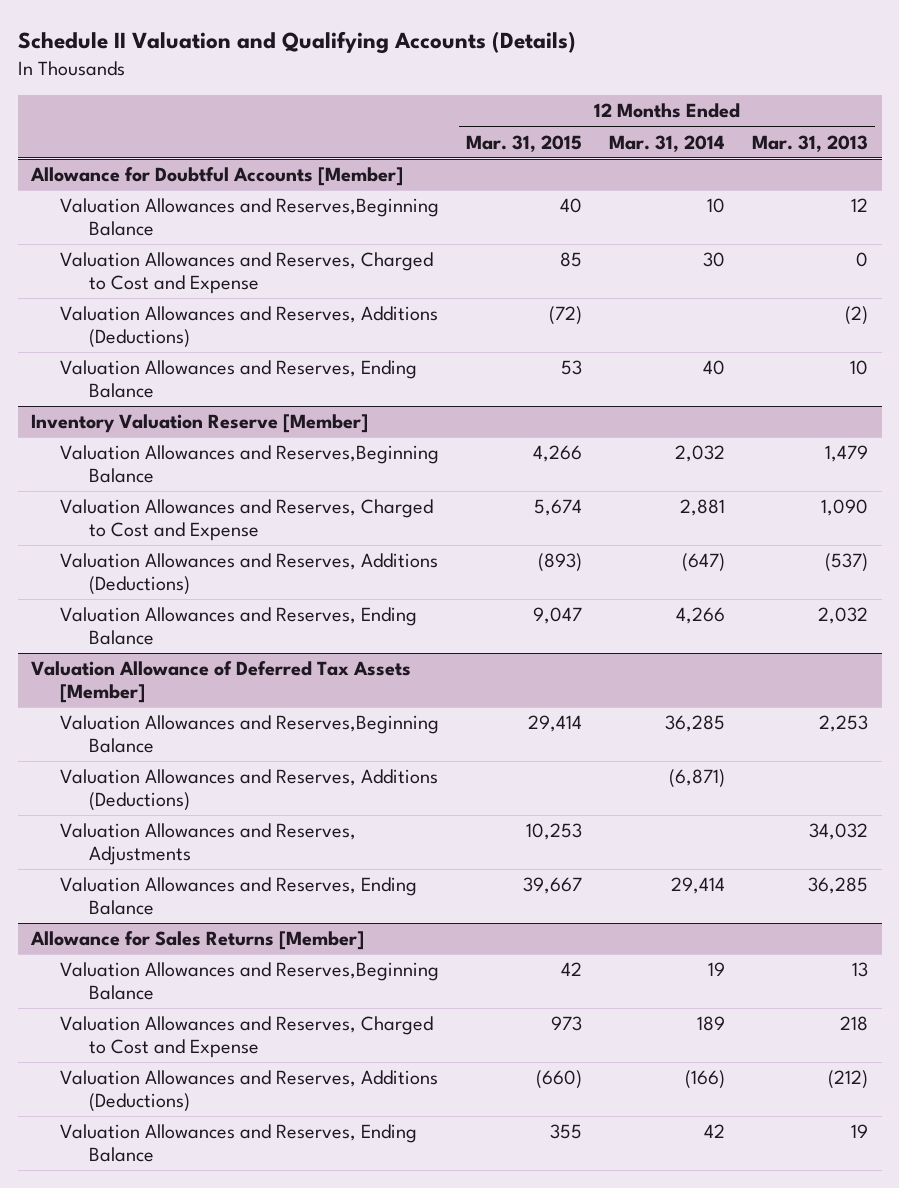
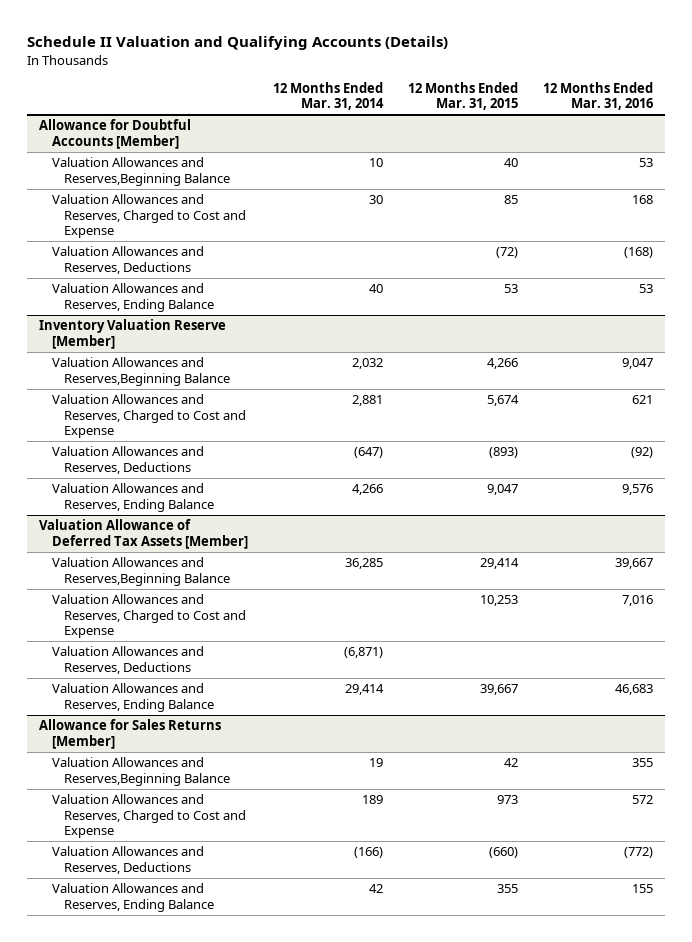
- | 12 Months Ended Mar. 31, 2015 | 12 Months Ended Mar. 31, 2014 | 12 Months Ended Mar. 31, 2013
+ | 12 Months Ended Mar. 31, 2014 | 12 Months Ended Mar. 31, 2015 | 12 Months Ended Mar. 31, 2016
@ Allowance for Doubtful Accounts [Member]
- Valuation Allowances and Reserves, Additions (Deductions) | (72) | | (2)
+ Valuation Allowances and Reserves, Deductions | | (72) | (168)
@ Inventory Valuation Reserve [Member]
- Valuation Allowances and Reserves, Additions (Deductions) | (893) | (647) | (537)
+ Valuation Allowances and Reserves, Deductions | (647) | (893) | (92)
@ Valuation Allowance of Deferred Tax Assets [Member]
- Valuation Allowances and Reserves, Additions (Deductions) | | (6,871) |
- Valuation Allowances and Reserves, Adjustments | 10,253 | | 34,032
+ Valuation Allowances and Reserves, Charged to Cost and Expense | | 10,253 | 7,016
+ Valuation Allowances and Reserves, Deductions | (6,871) | |
@ Allowance for Sales Returns [Member]
- Valuation Allowances and Reserves, Additions (Deductions) | (660) | (166) | (212)
+ Valuation Allowances and Reserves, Deductions | (166) | (660) | (772)

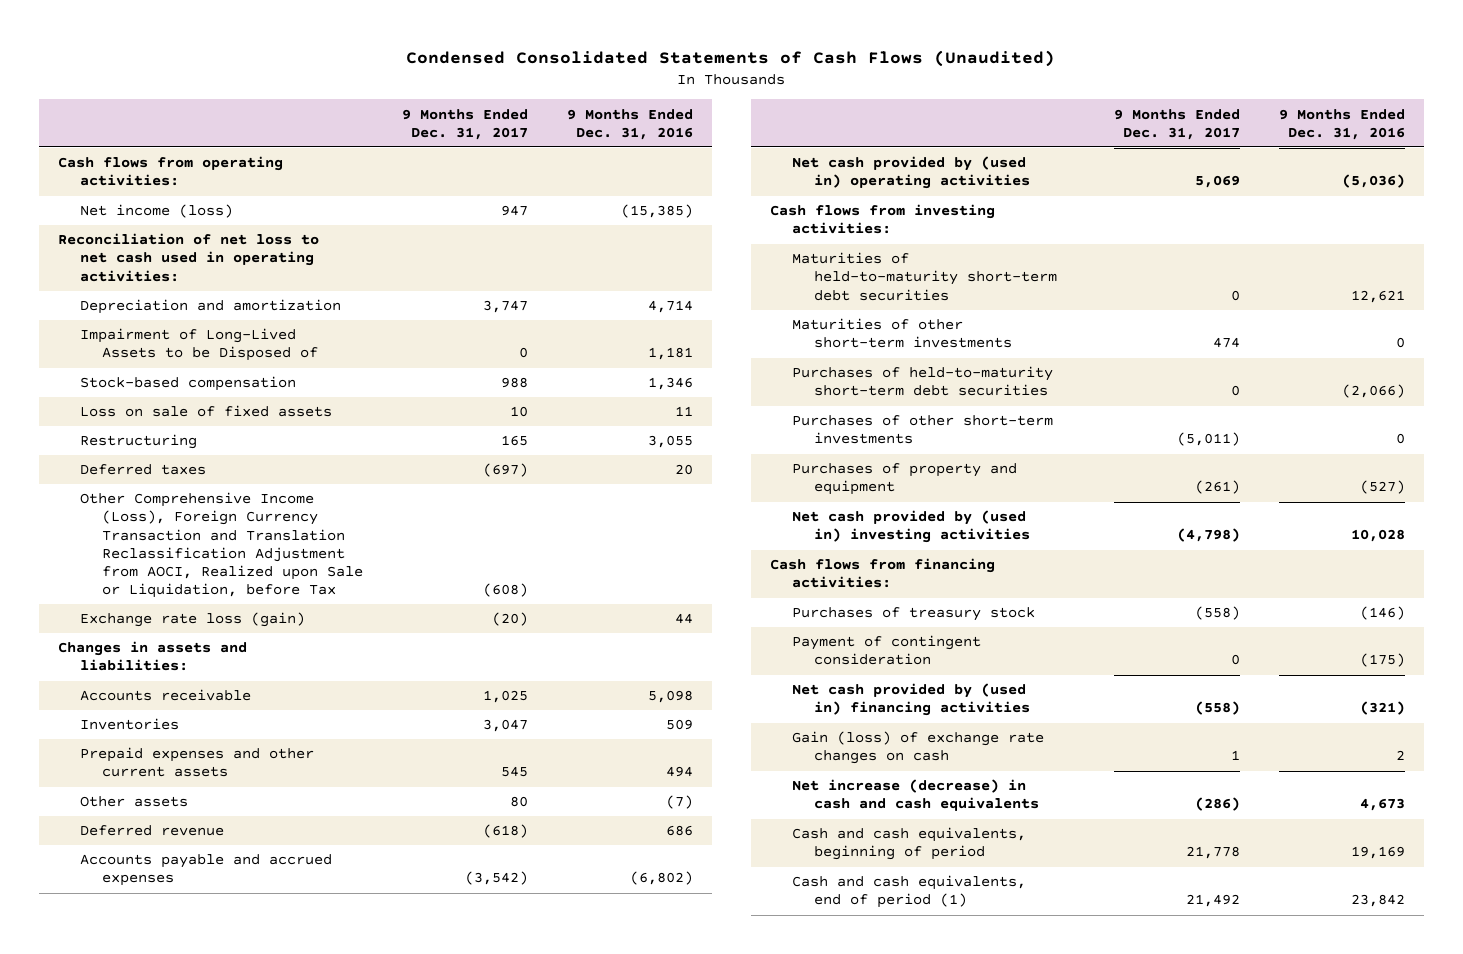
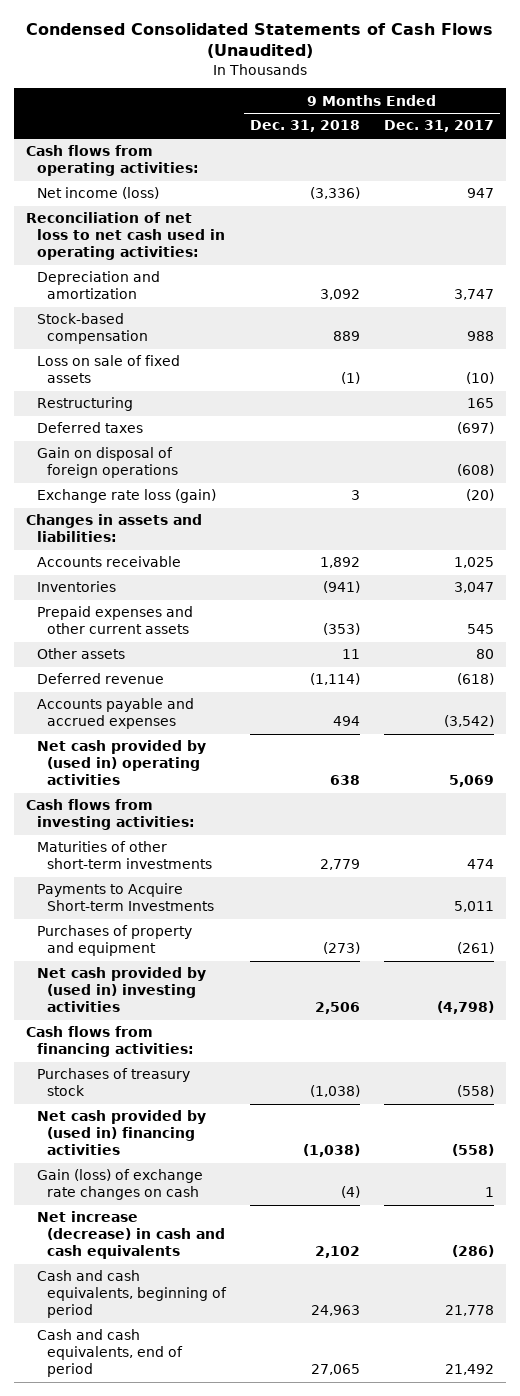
- | 9 Months Ended Dec. 31, 2017 | 9 Months Ended Dec. 31, 2016
+ | 9 Months Ended Dec. 31, 2018 | 9 Months Ended Dec. 31, 2017
- Impairment of Long-Lived Assets to be Disposed of | 0 | 1,181
- Loss on sale of fixed assets | 10 | 11
+ Loss on sale of fixed assets | (1) | (10)
- Other Comprehensive Income (Loss), Foreign Currency Transaction and Translation Reclassification Adjustment from AOCI, Realized upon Sale or Liquidation, before Tax | (608) |
+ Gain on disposal of foreign operations | | (608)
- Maturities of held-to-maturity short-term debt securities | 0 | 12,621
- Purchases of held-to-maturity short-term debt securities | 0 | (2,066)
- Purchases of other short-term investments | (5,011) | 0
+ Payments to Acquire Short-term Investments | | 5,011
- Payment of contingent consideration | 0 | (175)
- Cash and cash equivalents, end of period (1) | 21,492 | 23,842
+ Cash and cash equivalents, end of period | 27,065 | 21,492

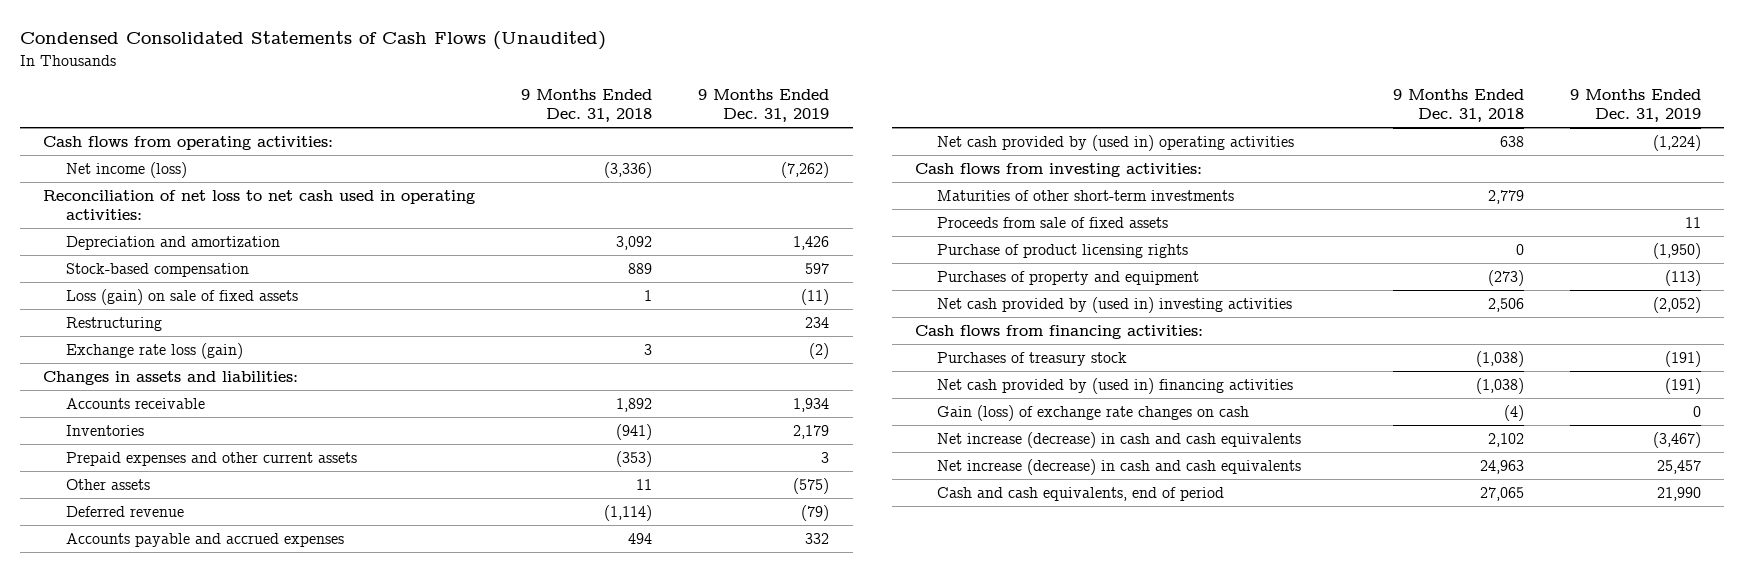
- | 9 Months Ended Dec. 31, 2018 | 9 Months Ended Dec. 31, 2017
+ | 9 Months Ended Dec. 31, 2018 | 9 Months Ended Dec. 31, 2019
- Loss on sale of fixed assets | (1) | (10)
+ Loss (gain) on sale of fixed assets | 1 | (11)
- Deferred taxes | | (697)
- Gain on disposal of foreign operations | | (608)
- Payments to Acquire Short-term Investments | | 5,011
+ Proceeds from sale of fixed assets | | 11
+ Purchase of product licensing rights | 0 | (1,950)
- Cash and cash equivalents, beginning of period | 24,963 | 21,778
+ Net increase (decrease) in cash and cash equivalents | 24,963 | 25,457

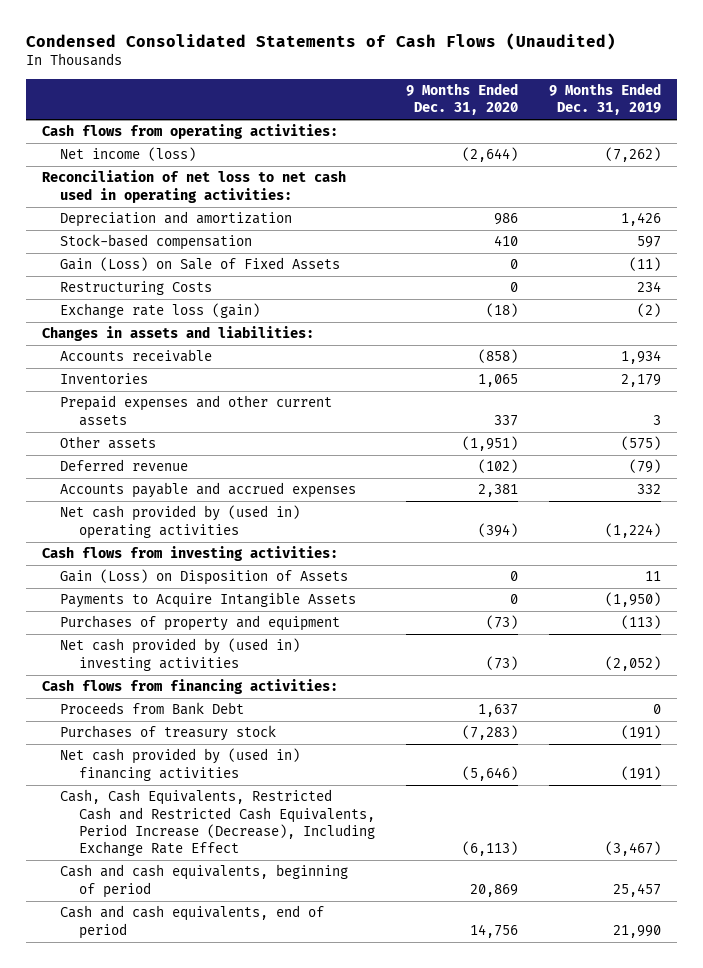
- | 9 Months Ended Dec. 31, 2018 | 9 Months Ended Dec. 31, 2019
+ | 9 Months Ended Dec. 31, 2020 | 9 Months Ended Dec. 31, 2019
- Loss (gain) on sale of fixed assets | 1 | (11)
- Restructuring | | 234
+ Gain (Loss) on Sale of Fixed Assets | 0 | (11)
+ Restructuring Costs | 0 | 234
- Maturities of other short-term investments | 2,779 |
- Proceeds from sale of fixed assets | | 11
- Purchase of product licensing rights | 0 | (1,950)
+ Gain (Loss) on Disposition of Assets | 0 | 11
+ Payments to Acquire Intangible Assets | 0 | (1,950)
+ Proceeds from Bank Debt | 1,637 | 0
- Gain (loss) of exchange rate changes on cash | (4) | 0
- Net increase (decrease) in cash and cash equivalents | 2,102 | (3,467)
- Net increase (decrease) in cash and cash equivalents | 24,963 | 25,457
+ Cash, Cash Equivalents, Restricted Cash and Restricted Cash Equivalents, Period Increase (Decrease), Including Exchange Rate Effect | (6,113) | (3,467)
+ Cash and cash equivalents, beginning of period | 20,869 | 25,457

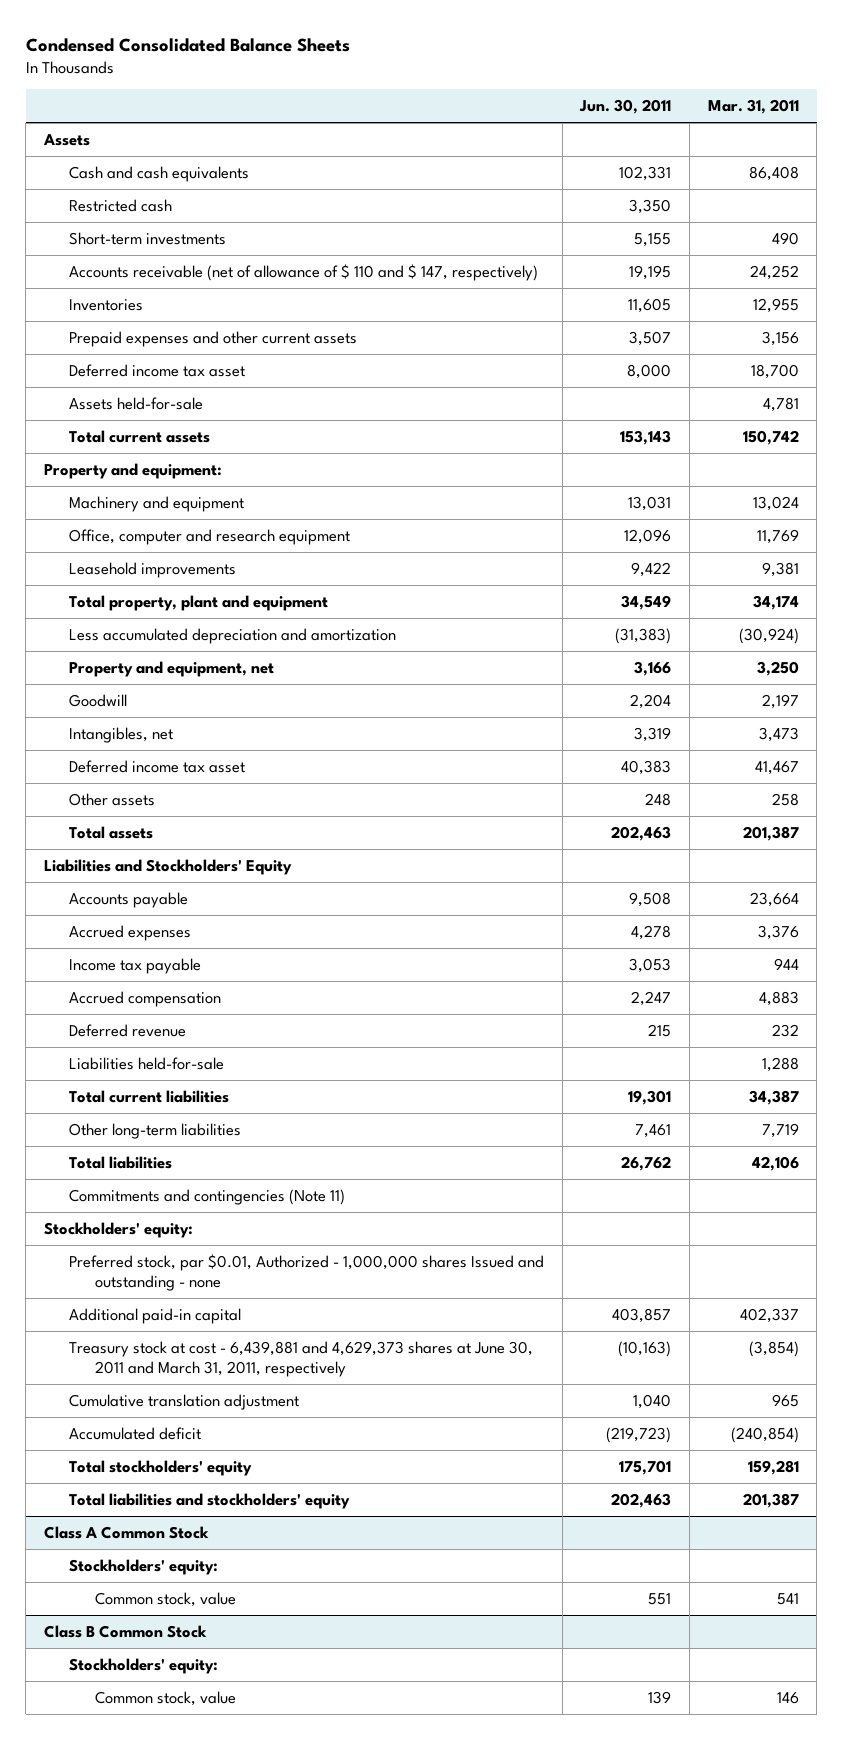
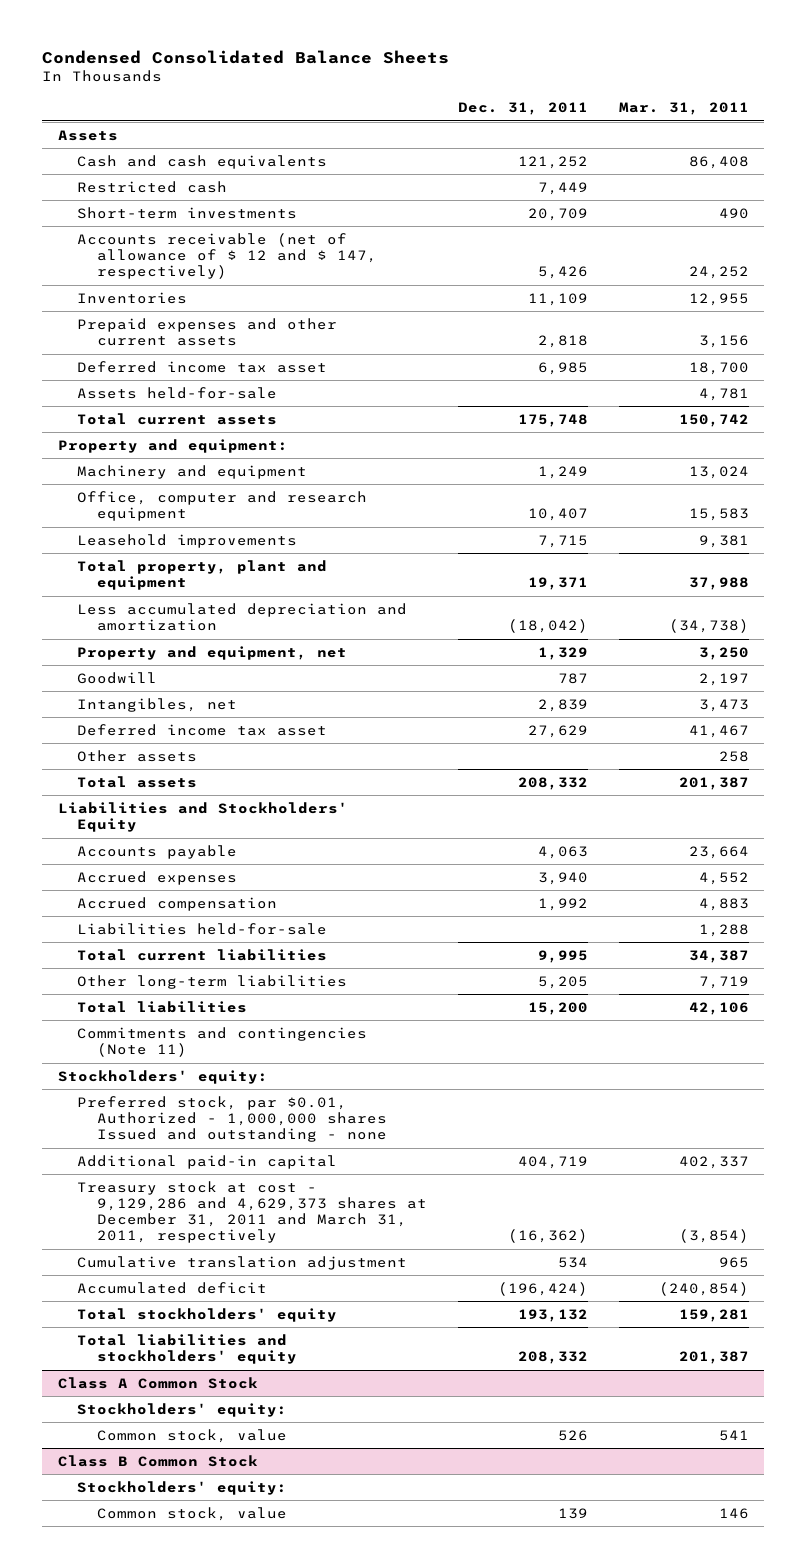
- | Jun. 30, 2011 | Mar. 31, 2011
+ | Dec. 31, 2011 | Mar. 31, 2011
- Accounts receivable (net of allowance of $ 110 and $ 147, respectively) | 19,195 | 24,252
+ Accounts receivable (net of allowance of $ 12 and $ 147, respectively) | 5,426 | 24,252
- Office, computer and research equipment | 12,096 | 11,769
+ Office, computer and research equipment | 10,407 | 15,583
- Total property, plant and equipment | 34,549 | 34,174
- Less accumulated depreciation and amortization | (31,383) | (30,924)
+ Total property, plant and equipment | 19,371 | 37,988
+ Less accumulated depreciation and amortization | (18,042) | (34,738)
- Accrued expenses | 4,278 | 3,376
- Income tax payable | 3,053 | 944
+ Accrued expenses | 3,940 | 4,552
- Deferred revenue | 215 | 232
- Treasury stock at cost - 6,439,881 and 4,629,373 shares at June 30, 2011 and March 31, 2011, respectively | (10,163) | (3,854)
+ Treasury stock at cost - 9,129,286 and 4,629,373 shares at December 31, 2011 and March 31, 2011, respectively | (16,362) | (3,854)

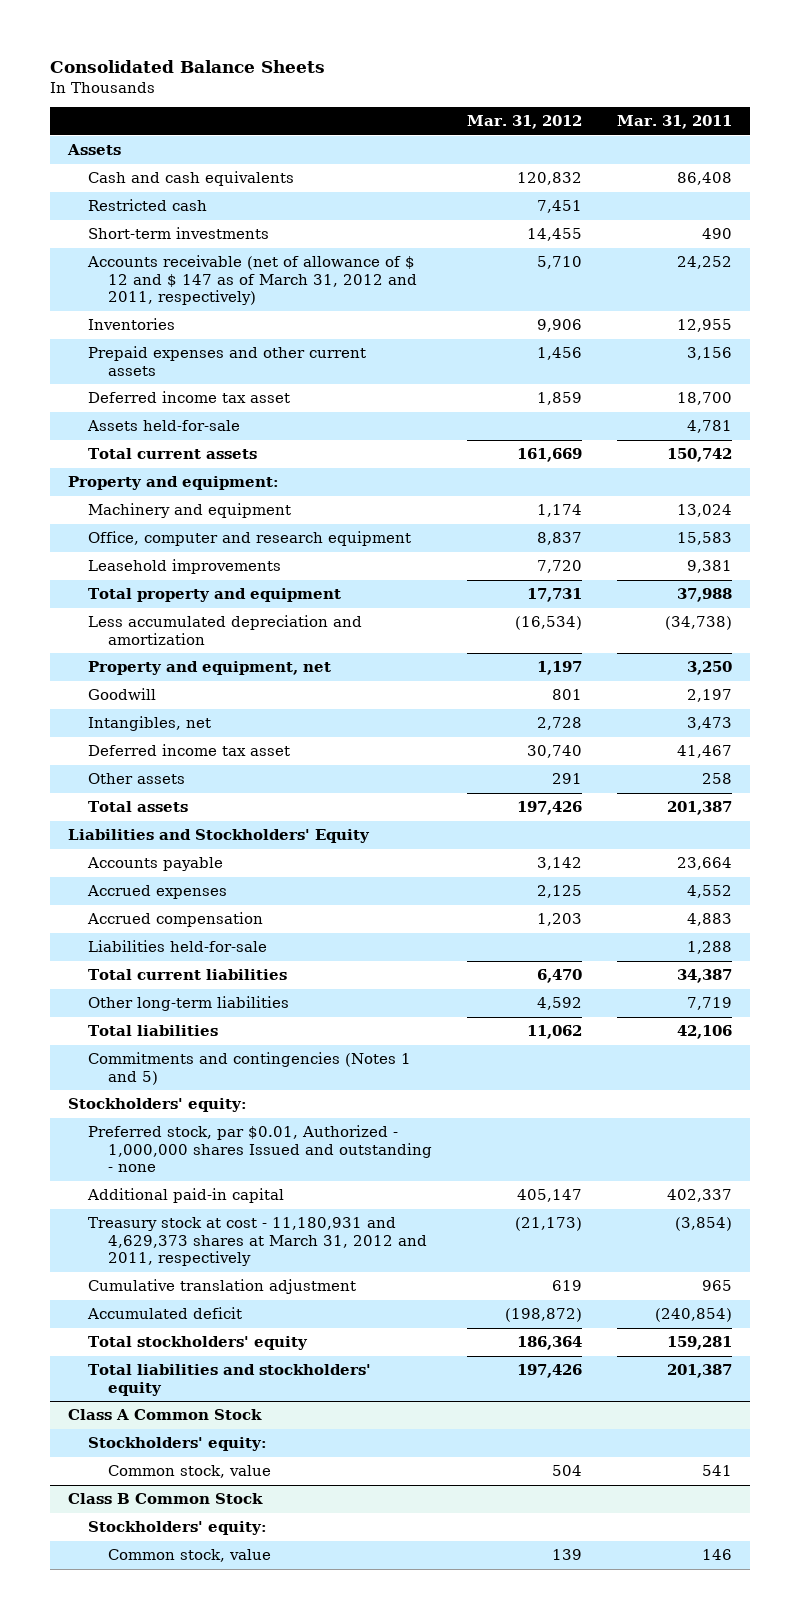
- Condensed Consolidated Balance Sheets
+ Consolidated Balance Sheets
- | Dec. 31, 2011 | Mar. 31, 2011
+ | Mar. 31, 2012 | Mar. 31, 2011
- Accounts receivable (net of allowance of $ 12 and $ 147, respectively) | 5,426 | 24,252
+ Accounts receivable (net of allowance of $ 12 and $ 147 as of March 31, 2012 and 2011, respectively) | 5,710 | 24,252
- Total property, plant and equipment | 19,371 | 37,988
+ Total property and equipment | 17,731 | 37,988
- Commitments and contingencies (Note 11)
+ Commitments and contingencies (Notes 1 and 5)
- Treasury stock at cost - 9,129,286 and 4,629,373 shares at December 31, 2011 and March 31, 2011, respectively | (16,362) | (3,854)
+ Treasury stock at cost - 11,180,931 and 4,629,373 shares at March 31, 2012 and 2011, respectively | (21,173) | (3,854)

